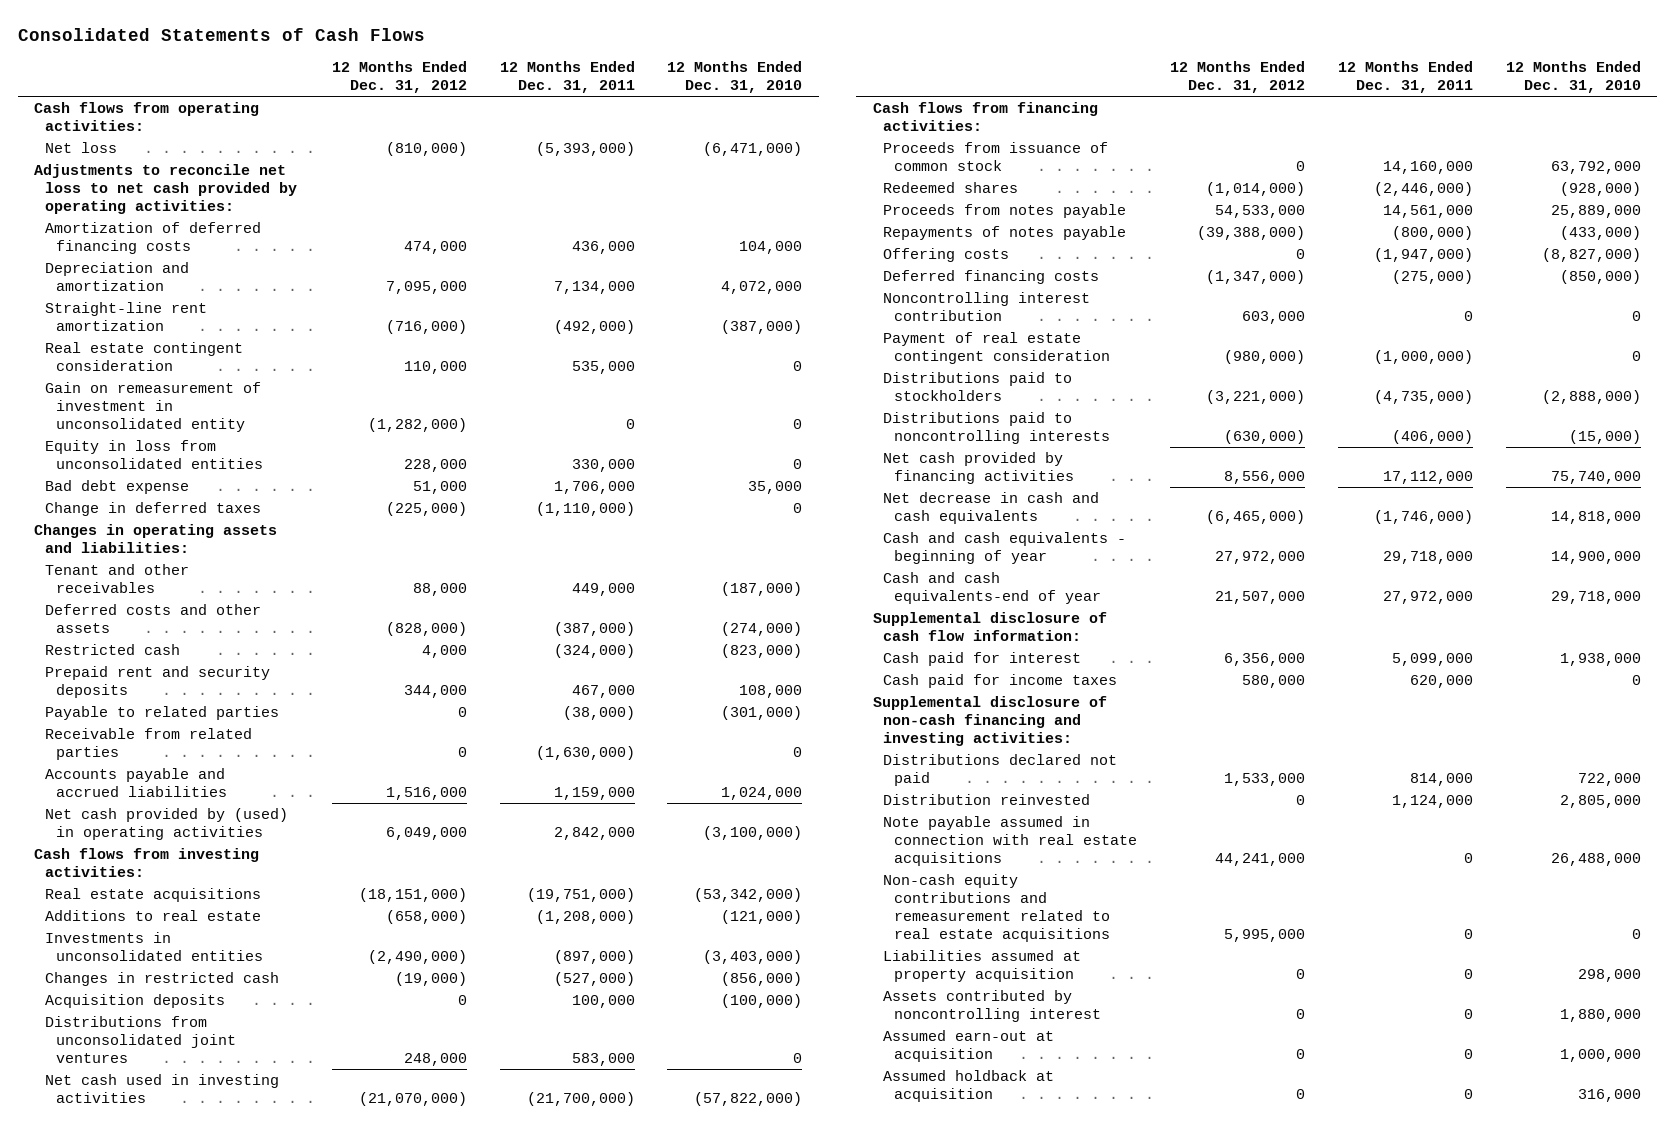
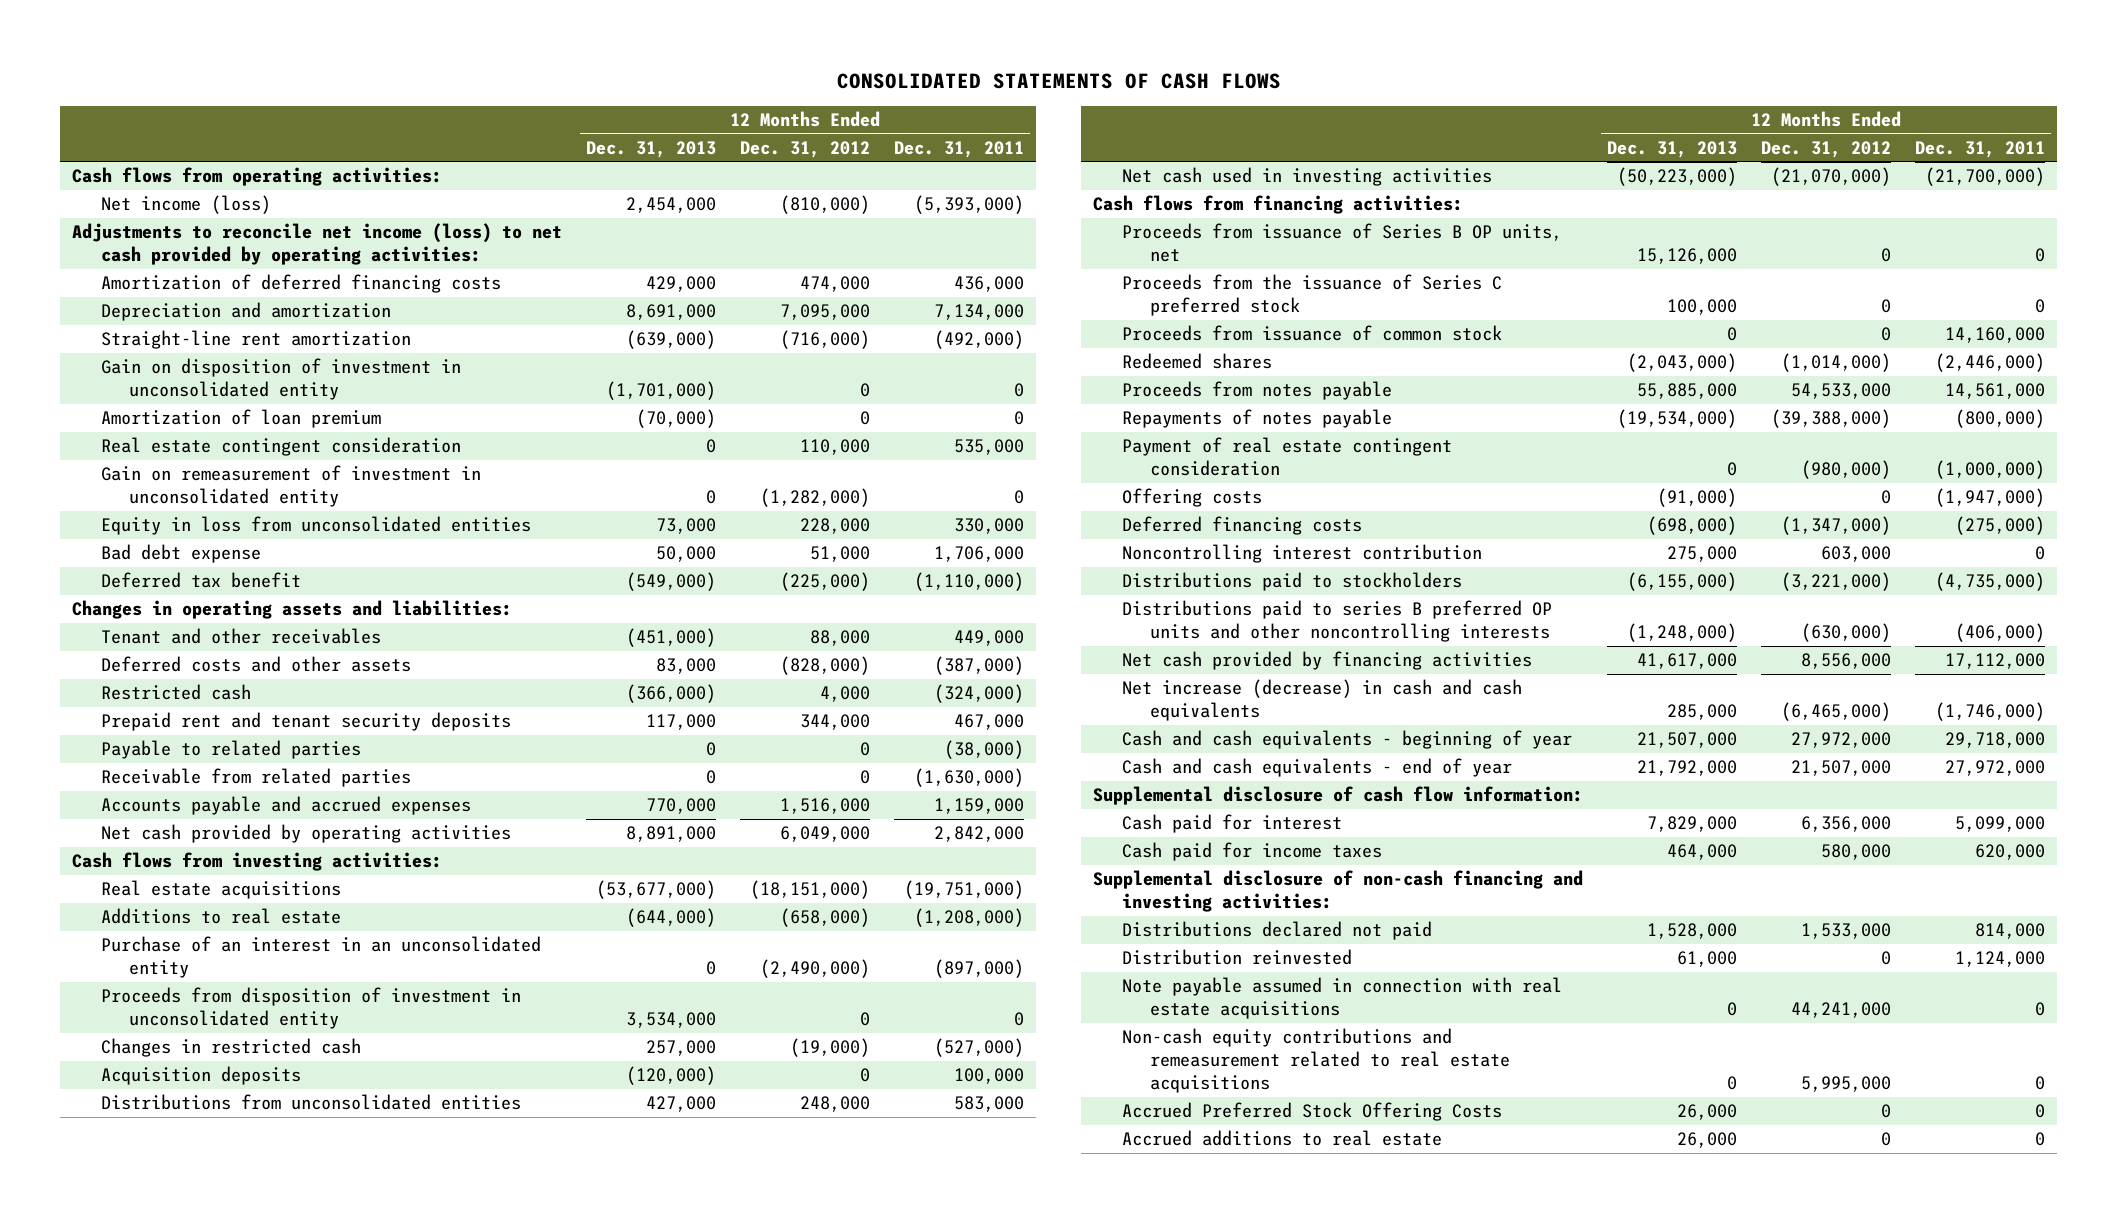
- Consolidated Statements of Cash Flows
+ CONSOLIDATED STATEMENTS OF CASH FLOWS
- | 12 Months Ended Dec. 31, 2012 | 12 Months Ended Dec. 31, 2011 | 12 Months Ended Dec. 31, 2010
+ | 12 Months Ended Dec. 31, 2013 | 12 Months Ended Dec. 31, 2012 | 12 Months Ended Dec. 31, 2011
- Net loss | (810,000) | (5,393,000) | (6,471,000)
- Adjustments to reconcile net loss to net cash provided by operating activities:
+ Net income (loss) | 2,454,000 | (810,000) | (5,393,000)
+ Adjustments to reconcile net income (loss) to net cash provided by operating activities:
+ Gain on disposition of investment in unconsolidated entity | (1,701,000) | 0 | 0
+ Amortization of loan premium | (70,000) | 0 | 0
- Change in deferred taxes | (225,000) | (1,110,000) | 0
+ Deferred tax benefit | (549,000) | (225,000) | (1,110,000)
- Prepaid rent and security deposits | 344,000 | 467,000 | 108,000
+ Prepaid rent and tenant security deposits | 117,000 | 344,000 | 467,000
- Accounts payable and accrued liabilities | 1,516,000 | 1,159,000 | 1,024,000
- Net cash provided by (used) in operating activities | 6,049,000 | 2,842,000 | (3,100,000)
+ Accounts payable and accrued expenses | 770,000 | 1,516,000 | 1,159,000
+ Net cash provided by operating activities | 8,891,000 | 6,049,000 | 2,842,000
- Investments in unconsolidated entities | (2,490,000) | (897,000) | (3,403,000)
+ Purchase of an interest in an unconsolidated entity | 0 | (2,490,000) | (897,000)
+ Proceeds from disposition of investment in unconsolidated entity | 3,534,000 | 0 | 0
- Distributions from unconsolidated joint ventures | 248,000 | 583,000 | 0
+ Distributions from unconsolidated entities | 427,000 | 248,000 | 583,000
+ Proceeds from issuance of Series B OP units, net | 15,126,000 | 0 | 0
+ Proceeds from the issuance of Series C preferred stock | 100,000 | 0 | 0
moved up: Payment of real estate contingent consideration | 0 | (980,000) | (1,000,000)
- Distributions paid to noncontrolling interests | (630,000) | (406,000) | (15,000)
+ Distributions paid to series B preferred OP units and other noncontrolling interests | (1,248,000) | (630,000) | (406,000)
- Net decrease in cash and cash equivalents | (6,465,000) | (1,746,000) | 14,818,000
+ Net increase (decrease) in cash and cash equivalents | 285,000 | (6,465,000) | (1,746,000)
- Cash and cash equivalents-end of year | 21,507,000 | 27,972,000 | 29,718,000
+ Cash and cash equivalents - end of year | 21,792,000 | 21,507,000 | 27,972,000
- Liabilities assumed at property acquisition | 0 | 0 | 298,000
- Assets contributed by noncontrolling interest | 0 | 0 | 1,880,000
- Assumed earn-out at acquisition | 0 | 0 | 1,000,000
- Assumed holdback at acquisition | 0 | 0 | 316,000
+ Accrued Preferred Stock Offering Costs | 26,000 | 0 | 0
+ Accrued additions to real estate | 26,000 | 0 | 0

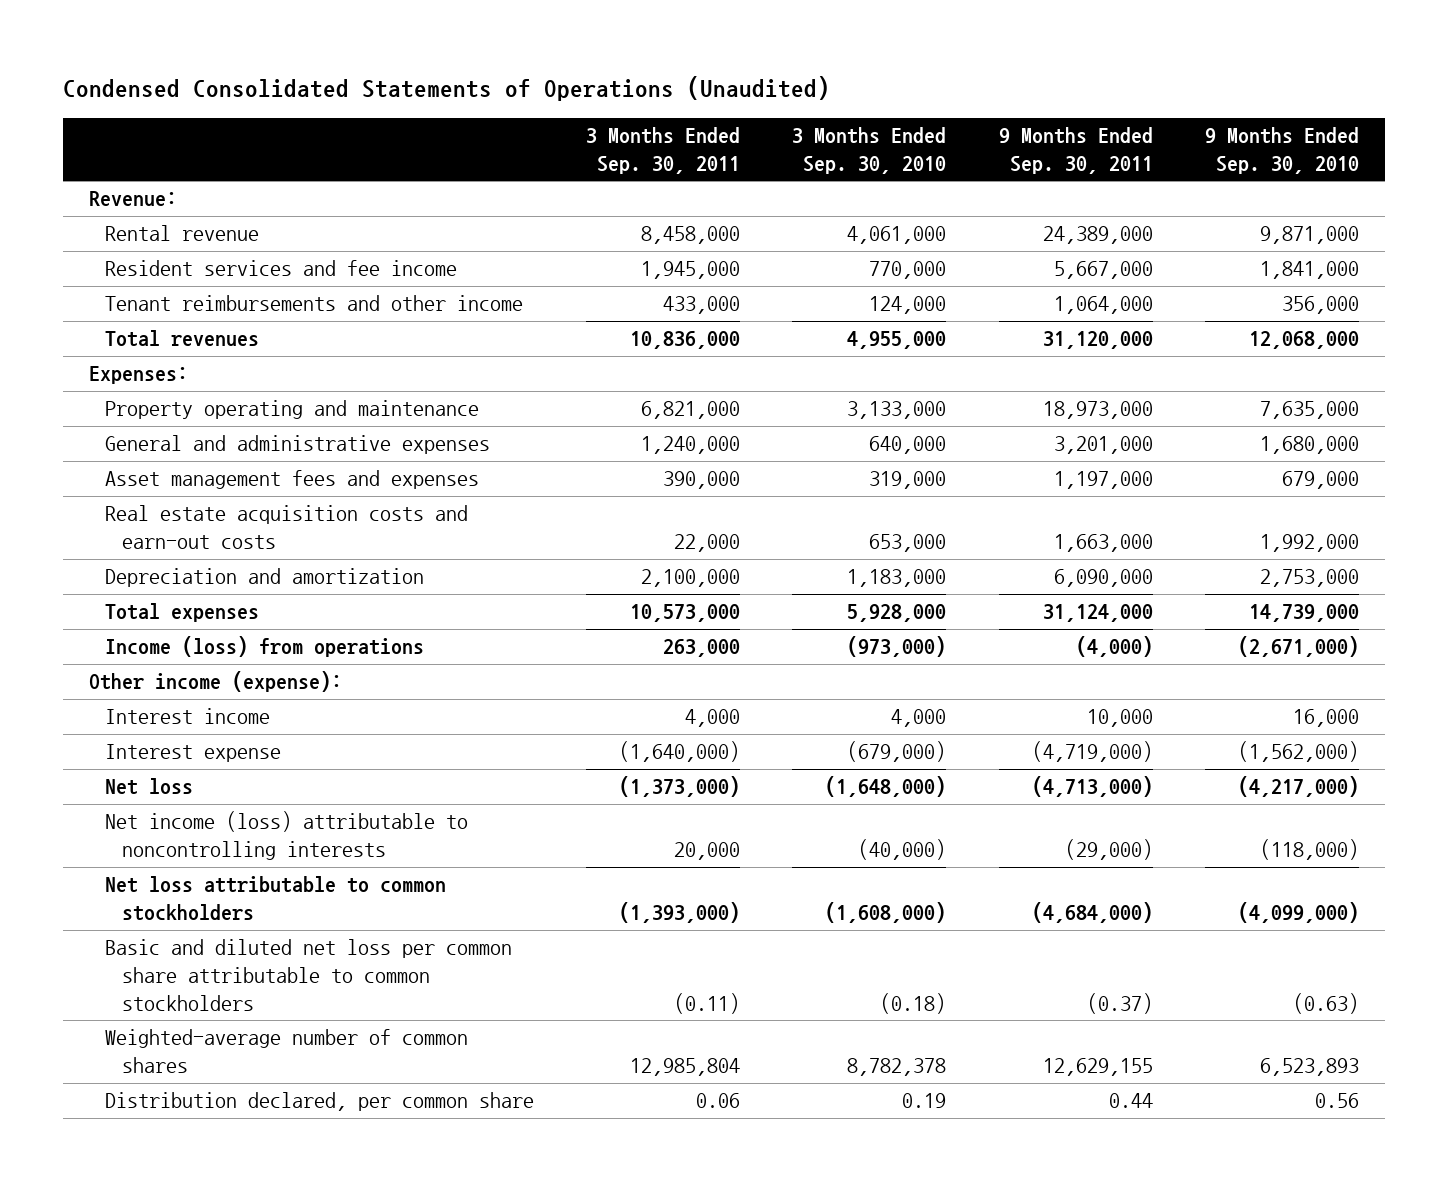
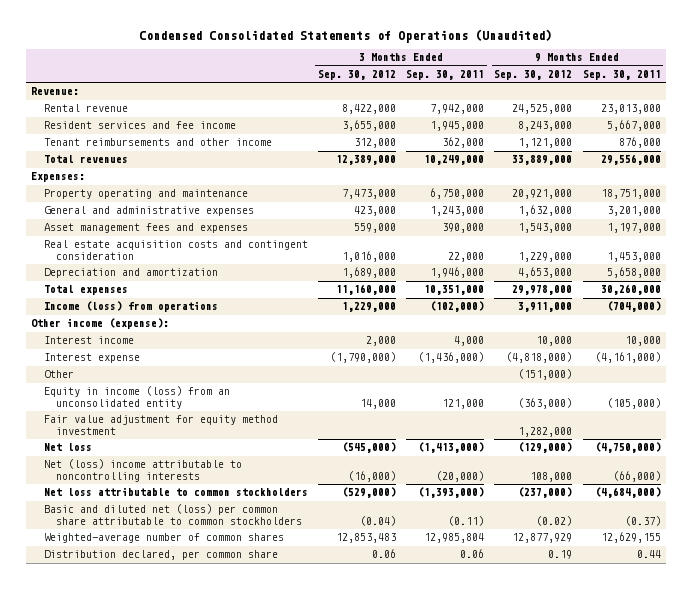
- | 3 Months Ended Sep. 30, 2011 | 3 Months Ended Sep. 30, 2010 | 9 Months Ended Sep. 30, 2011 | 9 Months Ended Sep. 30, 2010
+ | 3 Months Ended Sep. 30, 2012 | 3 Months Ended Sep. 30, 2011 | 9 Months Ended Sep. 30, 2012 | 9 Months Ended Sep. 30, 2011
- Rental revenue | 8,458,000 | 4,061,000 | 24,389,000 | 9,871,000
+ Rental revenue | 8,422,000 | 7,942,000 | 24,525,000 | 23,013,000
- Tenant reimbursements and other income | 433,000 | 124,000 | 1,064,000 | 356,000
- Total revenues | 10,836,000 | 4,955,000 | 31,120,000 | 12,068,000
+ Tenant reimbursements and other income | 312,000 | 362,000 | 1,121,000 | 876,000
+ Total revenues | 12,389,000 | 10,249,000 | 33,889,000 | 29,556,000
- Property operating and maintenance | 6,821,000 | 3,133,000 | 18,973,000 | 7,635,000
- General and administrative expenses | 1,240,000 | 640,000 | 3,201,000 | 1,680,000
+ Property operating and maintenance | 7,473,000 | 6,750,000 | 20,921,000 | 18,751,000
+ General and administrative expenses | 423,000 | 1,243,000 | 1,632,000 | 3,201,000
- Real estate acquisition costs and earn-out costs | 22,000 | 653,000 | 1,663,000 | 1,992,000
- Depreciation and amortization | 2,100,000 | 1,183,000 | 6,090,000 | 2,753,000
- Total expenses | 10,573,000 | 5,928,000 | 31,124,000 | 14,739,000
- Income (loss) from operations | 263,000 | (973,000) | (4,000) | (2,671,000)
+ Real estate acquisition costs and contingent consideration | 1,016,000 | 22,000 | 1,229,000 | 1,453,000
+ Depreciation and amortization | 1,689,000 | 1,946,000 | 4,653,000 | 5,658,000
+ Total expenses | 11,160,000 | 10,351,000 | 29,978,000 | 30,260,000
+ Income (loss) from operations | 1,229,000 | (102,000) | 3,911,000 | (704,000)
- Interest expense | (1,640,000) | (679,000) | (4,719,000) | (1,562,000)
- Net loss | (1,373,000) | (1,648,000) | (4,713,000) | (4,217,000)
- Net income (loss) attributable to noncontrolling interests | 20,000 | (40,000) | (29,000) | (118,000)
+ Interest expense | (1,790,000) | (1,436,000) | (4,818,000) | (4,161,000)
+ Other | | | (151,000) |
+ Equity in income (loss) from an unconsolidated entity | 14,000 | 121,000 | (363,000) | (105,000)
+ Fair value adjustment for equity method investment | | | 1,282,000 |
+ Net loss | (545,000) | (1,413,000) | (129,000) | (4,750,000)
+ Net (loss) income attributable to noncontrolling interests | (16,000) | (20,000) | 108,000 | (66,000)
- Basic and diluted net loss per common share attributable to common stockholders | (0.11) | (0.18) | (0.37) | (0.63)
+ Basic and diluted net (loss) per common share attributable to common stockholders | (0.04) | (0.11) | (0.02) | (0.37)

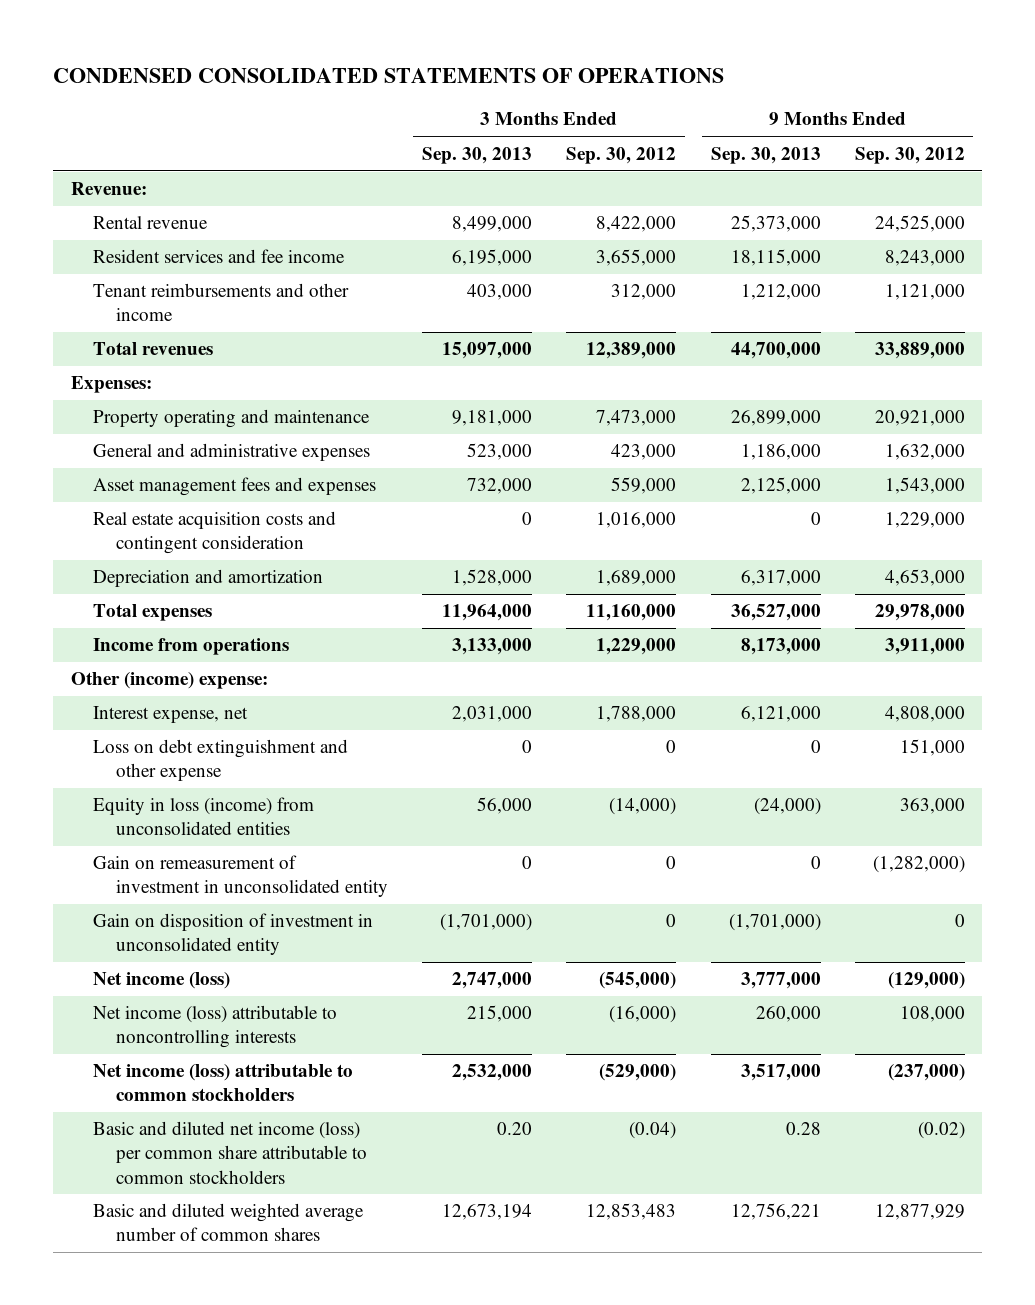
- Condensed Consolidated Statements of Operations (Unaudited)
+ CONDENSED CONSOLIDATED STATEMENTS OF OPERATIONS
- | 3 Months Ended Sep. 30, 2012 | 3 Months Ended Sep. 30, 2011 | 9 Months Ended Sep. 30, 2012 | 9 Months Ended Sep. 30, 2011
+ | 3 Months Ended Sep. 30, 2013 | 3 Months Ended Sep. 30, 2012 | 9 Months Ended Sep. 30, 2013 | 9 Months Ended Sep. 30, 2012
- Income (loss) from operations | 1,229,000 | (102,000) | 3,911,000 | (704,000)
- Other income (expense):
- Interest income | 2,000 | 4,000 | 10,000 | 10,000
- Interest expense | (1,790,000) | (1,436,000) | (4,818,000) | (4,161,000)
- Other | | | (151,000) |
- Equity in income (loss) from an unconsolidated entity | 14,000 | 121,000 | (363,000) | (105,000)
- Fair value adjustment for equity method investment | | | 1,282,000 |
- Net loss | (545,000) | (1,413,000) | (129,000) | (4,750,000)
- Net (loss) income attributable to noncontrolling interests | (16,000) | (20,000) | 108,000 | (66,000)
- Net loss attributable to common stockholders | (529,000) | (1,393,000) | (237,000) | (4,684,000)
- Basic and diluted net (loss) per common share attributable to common stockholders | (0.04) | (0.11) | (0.02) | (0.37)
- Weighted-average number of common shares | 12,853,483 | 12,985,804 | 12,877,929 | 12,629,155
- Distribution declared, per common share | 0.06 | 0.06 | 0.19 | 0.44
+ Income from operations | 3,133,000 | 1,229,000 | 8,173,000 | 3,911,000
+ Other (income) expense:
+ Interest expense, net | 2,031,000 | 1,788,000 | 6,121,000 | 4,808,000
+ Loss on debt extinguishment and other expense | 0 | 0 | 0 | 151,000
+ Equity in loss (income) from unconsolidated entities | 56,000 | (14,000) | (24,000) | 363,000
+ Gain on remeasurement of investment in unconsolidated entity | 0 | 0 | 0 | (1,282,000)
+ Gain on disposition of investment in unconsolidated entity | (1,701,000) | 0 | (1,701,000) | 0
+ Net income (loss) | 2,747,000 | (545,000) | 3,777,000 | (129,000)
+ Net income (loss) attributable to noncontrolling interests | 215,000 | (16,000) | 260,000 | 108,000
+ Net income (loss) attributable to common stockholders | 2,532,000 | (529,000) | 3,517,000 | (237,000)
+ Basic and diluted net income (loss) per common share attributable to common stockholders | 0.20 | (0.04) | 0.28 | (0.02)
+ Basic and diluted weighted average number of common shares | 12,673,194 | 12,853,483 | 12,756,221 | 12,877,929

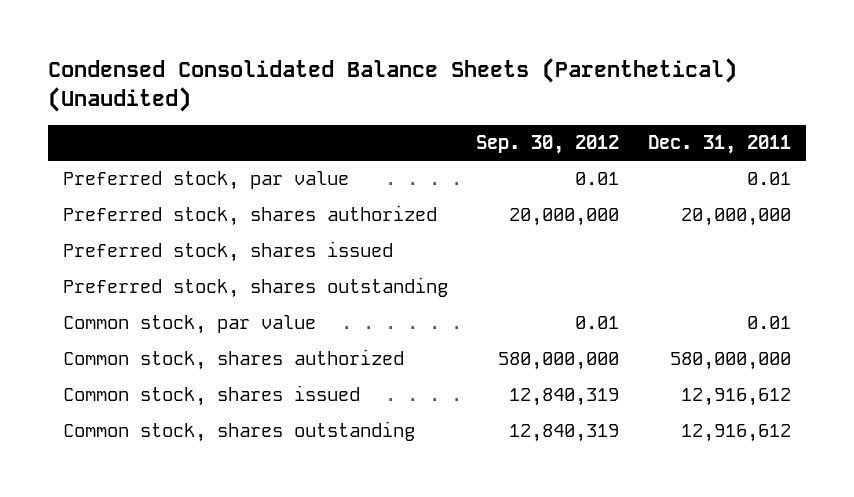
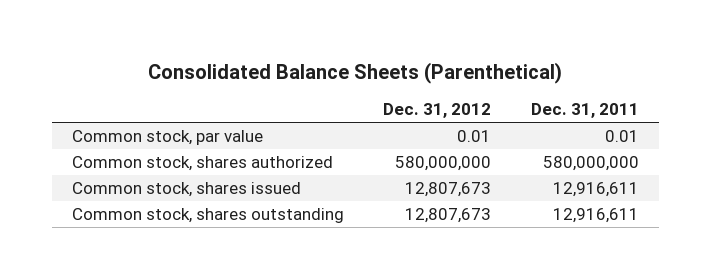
- Condensed Consolidated Balance Sheets (Parenthetical) (Unaudited)
+ Consolidated Balance Sheets (Parenthetical)
- | Sep. 30, 2012 | Dec. 31, 2011
+ | Dec. 31, 2012 | Dec. 31, 2011
- Preferred stock, par value | 0.01 | 0.01
- Preferred stock, shares authorized | 20,000,000 | 20,000,000
- Preferred stock, shares issued
- Preferred stock, shares outstanding
- Common stock, shares issued | 12,840,319 | 12,916,612
- Common stock, shares outstanding | 12,840,319 | 12,916,612
+ Common stock, shares issued | 12,807,673 | 12,916,611
+ Common stock, shares outstanding | 12,807,673 | 12,916,611

